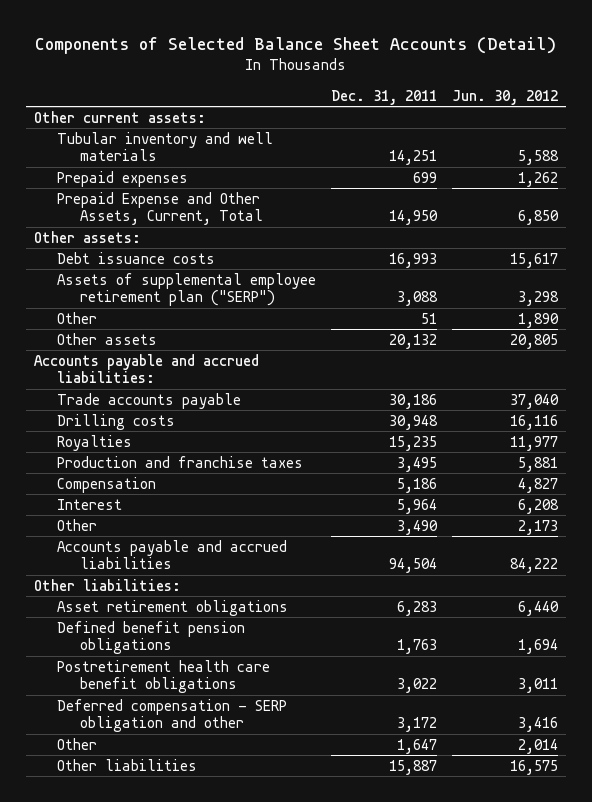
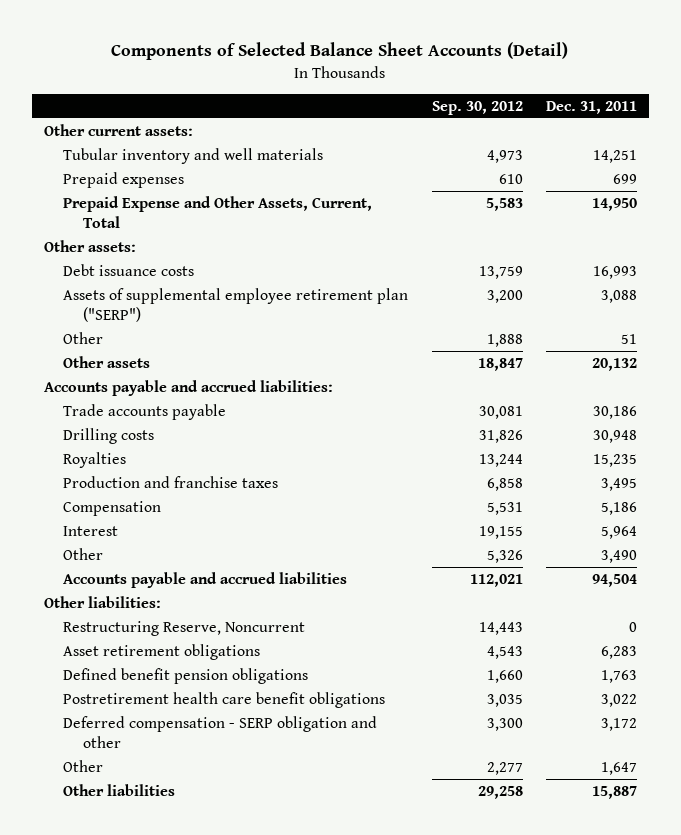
- | Dec. 31, 2011 | Jun. 30, 2012
+ | Sep. 30, 2012 | Dec. 31, 2011
+ Restructuring Reserve, Noncurrent | 14,443 | 0

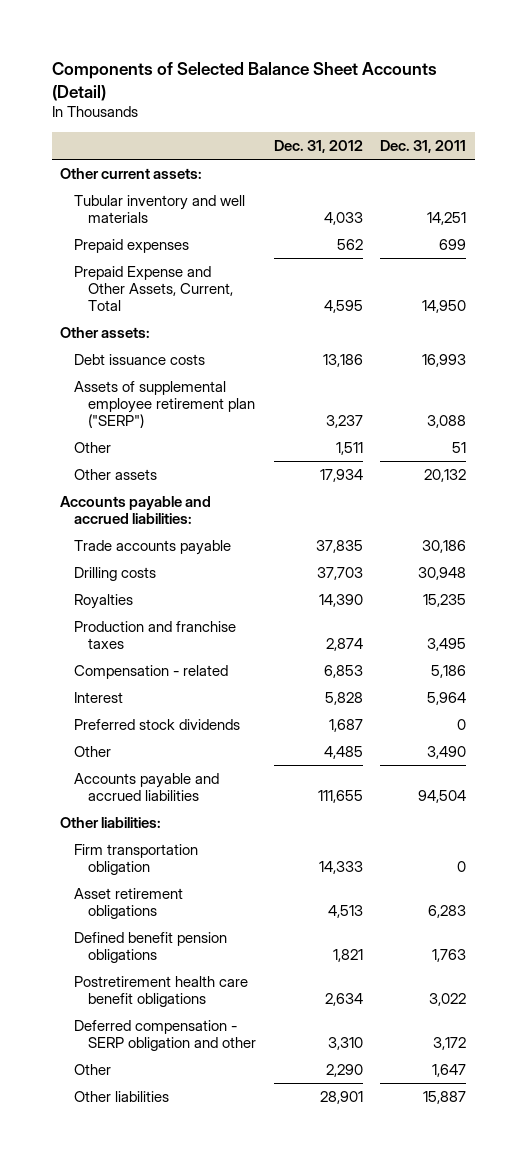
- | Sep. 30, 2012 | Dec. 31, 2011
+ | Dec. 31, 2012 | Dec. 31, 2011
- Compensation | 5,531 | 5,186
+ Compensation - related | 6,853 | 5,186
+ Preferred stock dividends | 1,687 | 0
- Restructuring Reserve, Noncurrent | 14,443 | 0
+ Firm transportation obligation | 14,333 | 0

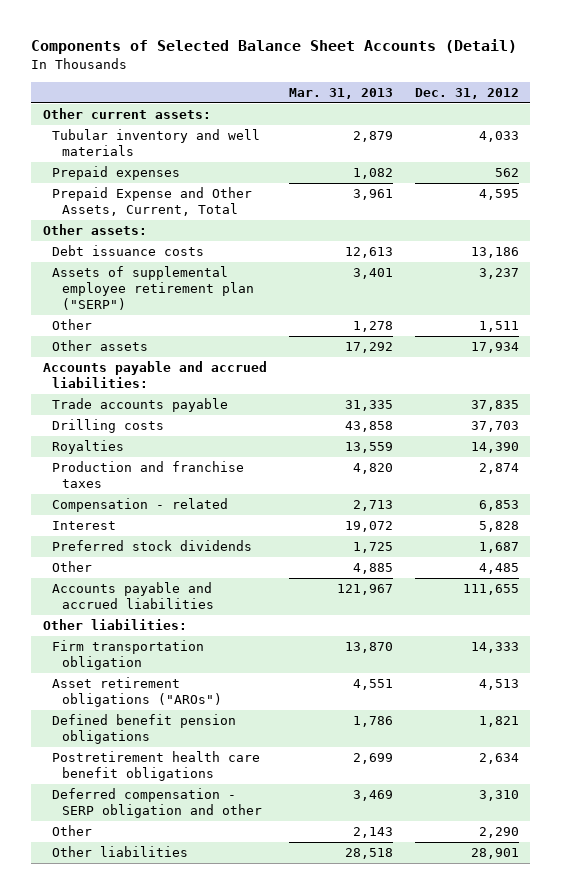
- | Dec. 31, 2012 | Dec. 31, 2011
+ | Mar. 31, 2013 | Dec. 31, 2012
- Asset retirement obligations | 4,513 | 6,283
+ Asset retirement obligations ("AROs") | 4,551 | 4,513

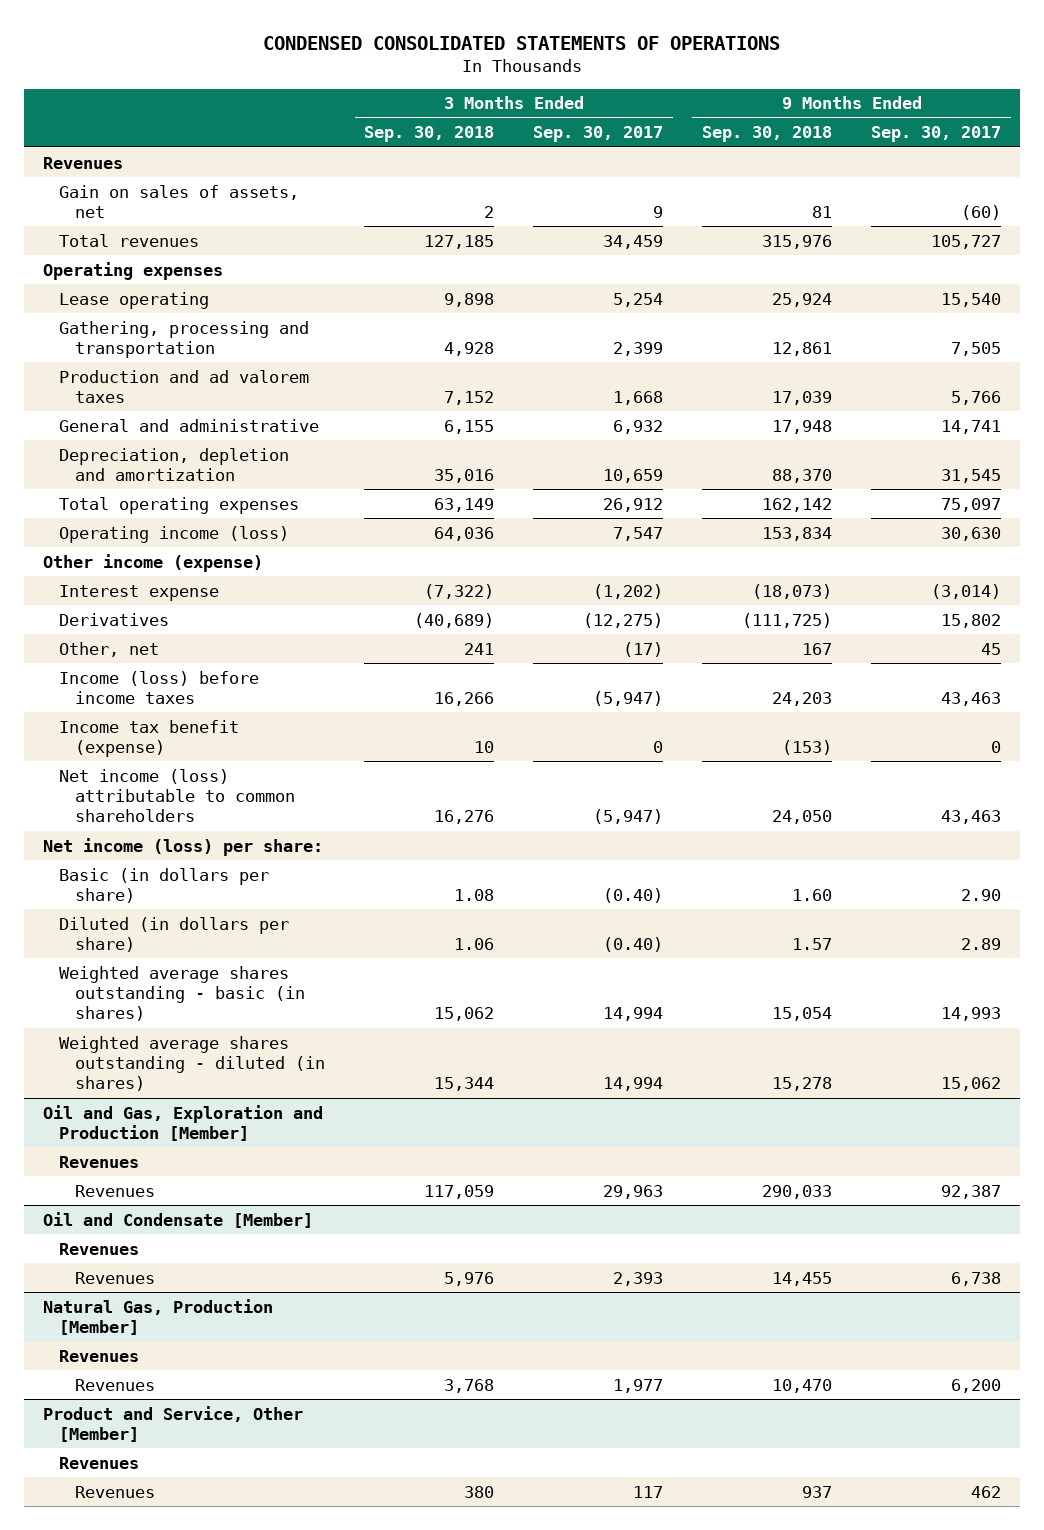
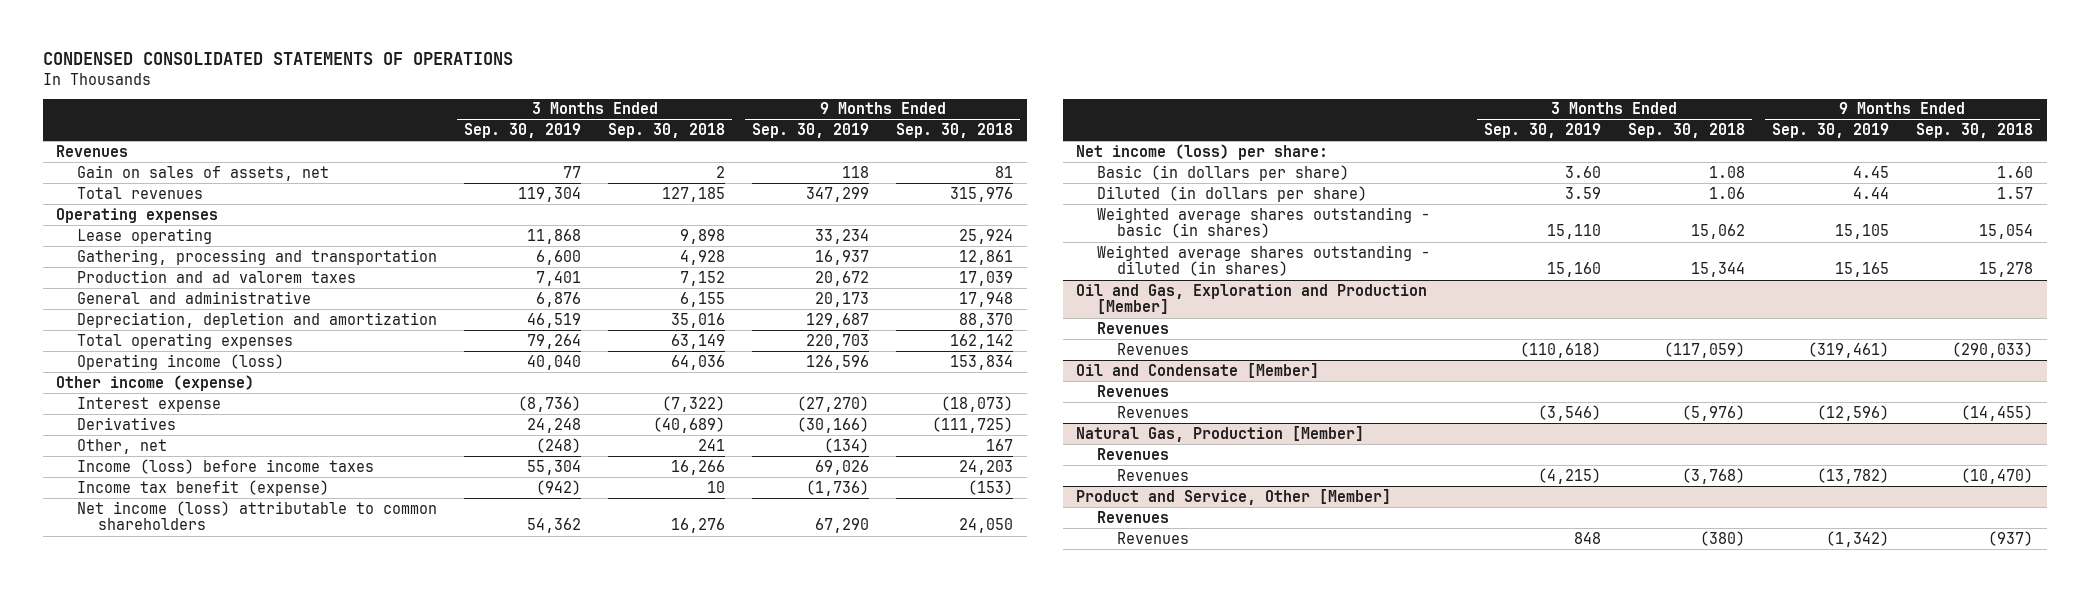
- | 3 Months Ended Sep. 30, 2018 | 3 Months Ended Sep. 30, 2017 | 9 Months Ended Sep. 30, 2018 | 9 Months Ended Sep. 30, 2017
+ | 3 Months Ended Sep. 30, 2019 | 3 Months Ended Sep. 30, 2018 | 9 Months Ended Sep. 30, 2019 | 9 Months Ended Sep. 30, 2018
@ Oil and Gas, Exploration and Production [Member]
- Revenues | 117,059 | 29,963 | 290,033 | 92,387
+ Revenues | (110,618) | (117,059) | (319,461) | (290,033)
@ Oil and Condensate [Member]
- Revenues | 5,976 | 2,393 | 14,455 | 6,738
+ Revenues | (3,546) | (5,976) | (12,596) | (14,455)
@ Natural Gas, Production [Member]
- Revenues | 3,768 | 1,977 | 10,470 | 6,200
+ Revenues | (4,215) | (3,768) | (13,782) | (10,470)
@ Product and Service, Other [Member]
- Revenues | 380 | 117 | 937 | 462
+ Revenues | 848 | (380) | (1,342) | (937)

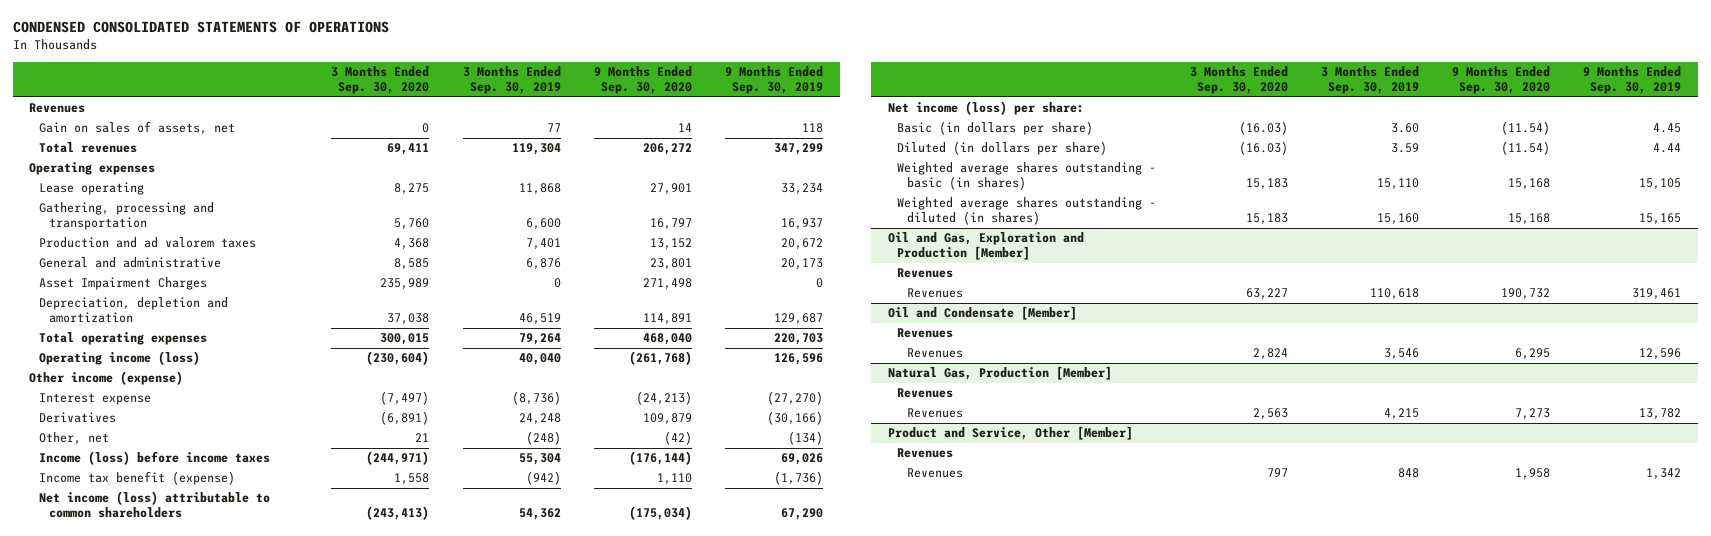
- | 3 Months Ended Sep. 30, 2019 | 3 Months Ended Sep. 30, 2018 | 9 Months Ended Sep. 30, 2019 | 9 Months Ended Sep. 30, 2018
+ | 3 Months Ended Sep. 30, 2020 | 3 Months Ended Sep. 30, 2019 | 9 Months Ended Sep. 30, 2020 | 9 Months Ended Sep. 30, 2019
+ Asset Impairment Charges | 235,989 | 0 | 271,498 | 0
@ Oil and Gas, Exploration and Production [Member]
- Revenues | (110,618) | (117,059) | (319,461) | (290,033)
+ Revenues | 63,227 | 110,618 | 190,732 | 319,461
@ Oil and Condensate [Member]
- Revenues | (3,546) | (5,976) | (12,596) | (14,455)
+ Revenues | 2,824 | 3,546 | 6,295 | 12,596
@ Natural Gas, Production [Member]
- Revenues | (4,215) | (3,768) | (13,782) | (10,470)
+ Revenues | 2,563 | 4,215 | 7,273 | 13,782
@ Product and Service, Other [Member]
- Revenues | 848 | (380) | (1,342) | (937)
+ Revenues | 797 | 848 | 1,958 | 1,342

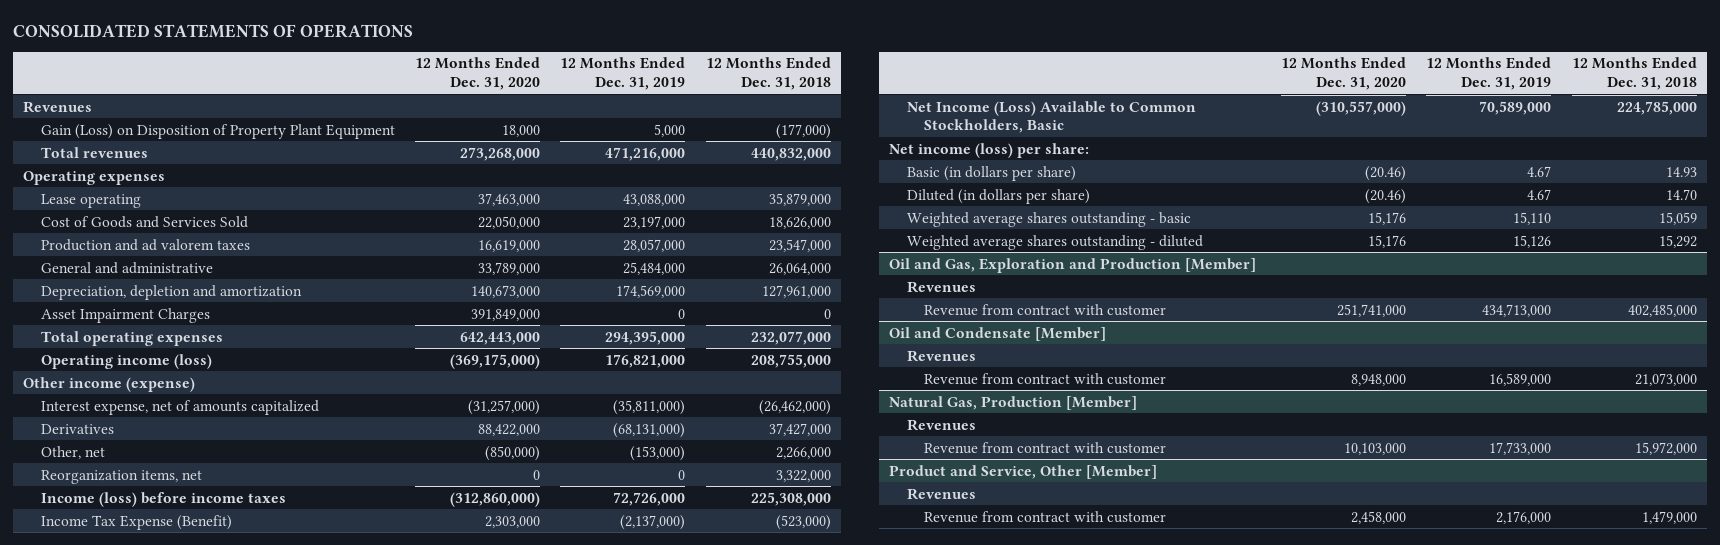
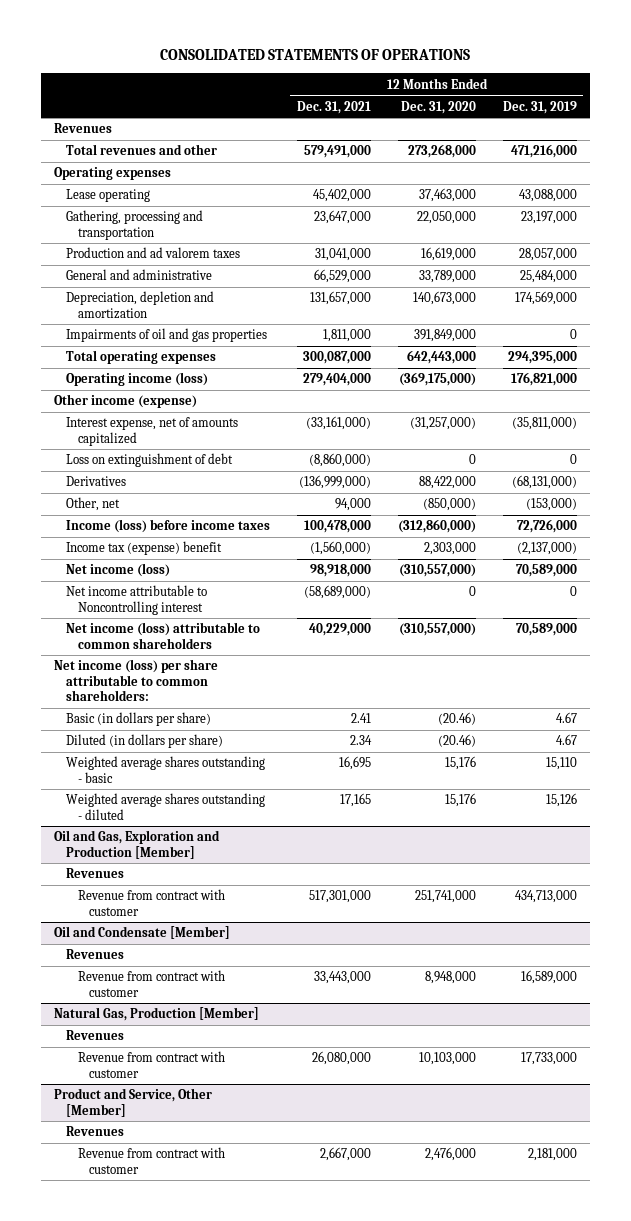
- | 12 Months Ended Dec. 31, 2020 | 12 Months Ended Dec. 31, 2019 | 12 Months Ended Dec. 31, 2018
+ | 12 Months Ended Dec. 31, 2021 | 12 Months Ended Dec. 31, 2020 | 12 Months Ended Dec. 31, 2019
- Gain (Loss) on Disposition of Property Plant Equipment | 18,000 | 5,000 | (177,000)
- Total revenues | 273,268,000 | 471,216,000 | 440,832,000
+ Total revenues and other | 579,491,000 | 273,268,000 | 471,216,000
- Cost of Goods and Services Sold | 22,050,000 | 23,197,000 | 18,626,000
+ Gathering, processing and transportation | 23,647,000 | 22,050,000 | 23,197,000
- Asset Impairment Charges | 391,849,000 | 0 | 0
+ Impairments of oil and gas properties | 1,811,000 | 391,849,000 | 0
+ Loss on extinguishment of debt | (8,860,000) | 0 | 0
- Reorganization items, net | 0 | 0 | 3,322,000
- Income Tax Expense (Benefit) | 2,303,000 | (2,137,000) | (523,000)
- Net Income (Loss) Available to Common Stockholders, Basic | (310,557,000) | 70,589,000 | 224,785,000
- Net income (loss) per share:
+ Income tax (expense) benefit | (1,560,000) | 2,303,000 | (2,137,000)
+ Net income (loss) | 98,918,000 | (310,557,000) | 70,589,000
+ Net income attributable to Noncontrolling interest | (58,689,000) | 0 | 0
+ Net income (loss) attributable to common shareholders | 40,229,000 | (310,557,000) | 70,589,000
+ Net income (loss) per share attributable to common shareholders:
@ Product and Service, Other [Member]
- Revenue from contract with customer | 2,458,000 | 2,176,000 | 1,479,000
+ Revenue from contract with customer | 2,667,000 | 2,476,000 | 2,181,000

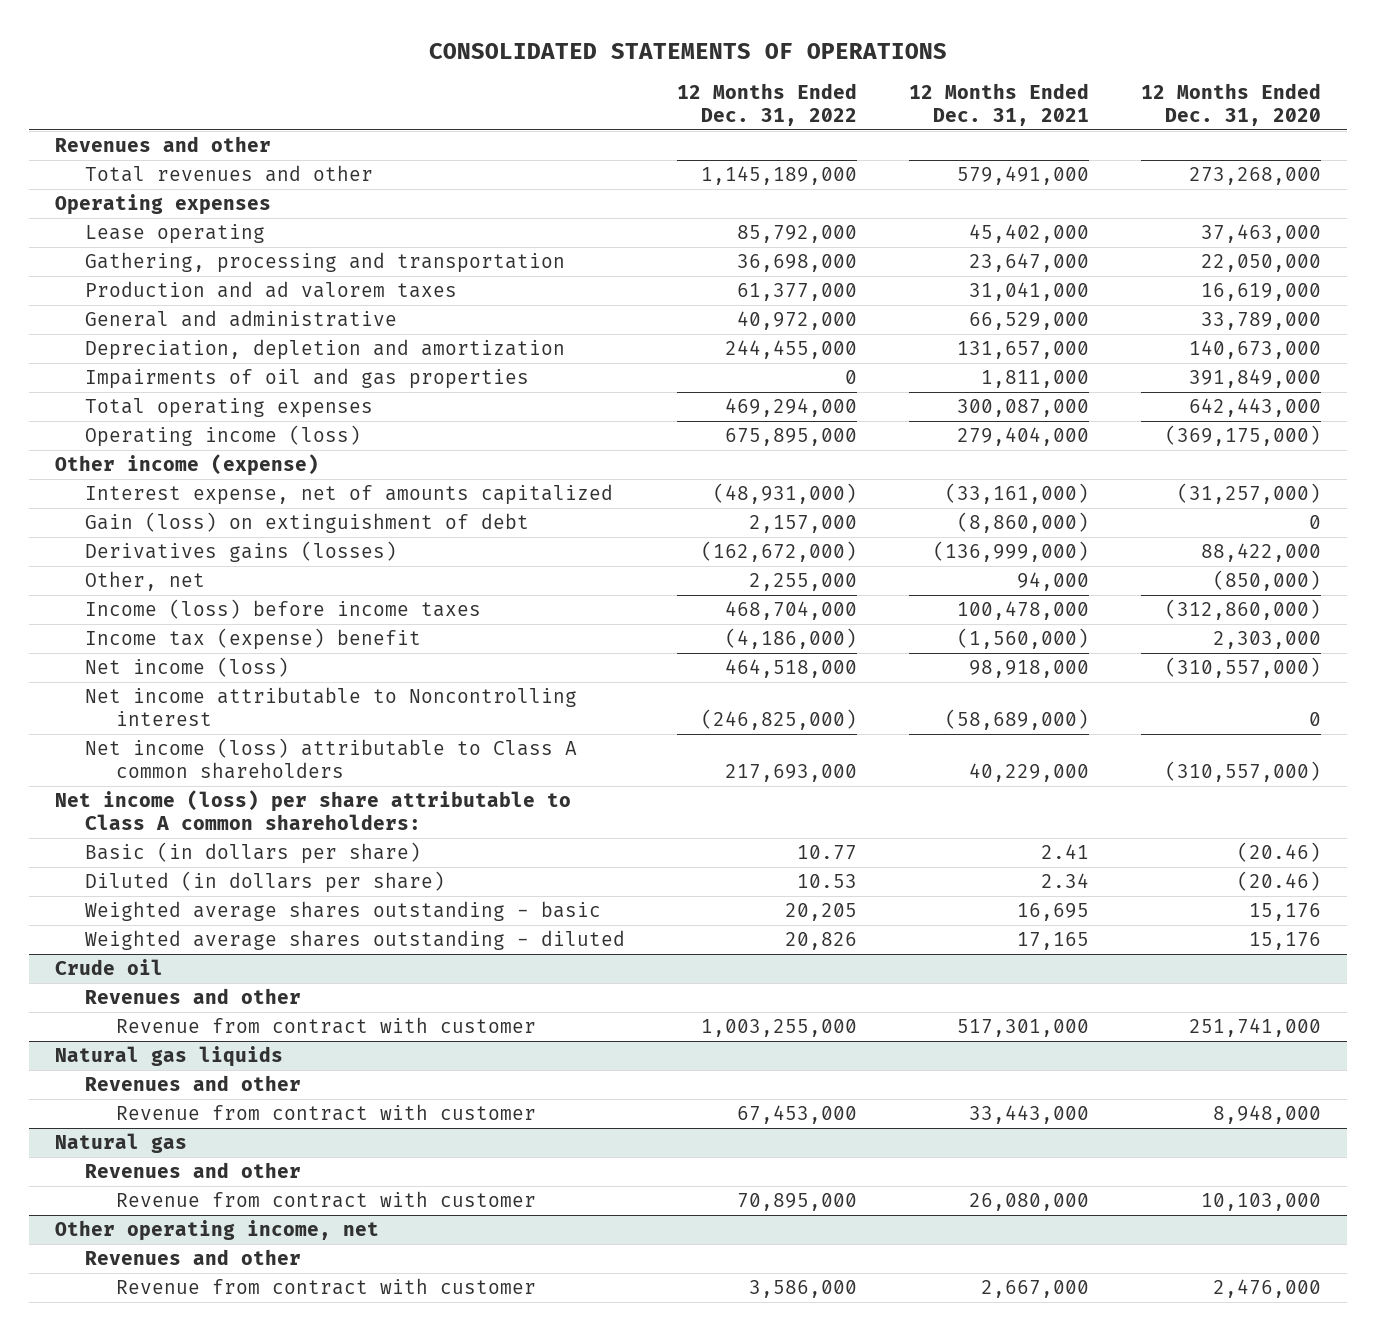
- | 12 Months Ended Dec. 31, 2021 | 12 Months Ended Dec. 31, 2020 | 12 Months Ended Dec. 31, 2019
+ | 12 Months Ended Dec. 31, 2022 | 12 Months Ended Dec. 31, 2021 | 12 Months Ended Dec. 31, 2020
- Revenues
+ Revenues and other
- Loss on extinguishment of debt | (8,860,000) | 0 | 0
- Derivatives | (136,999,000) | 88,422,000 | (68,131,000)
+ Gain (loss) on extinguishment of debt | 2,157,000 | (8,860,000) | 0
+ Derivatives gains (losses) | (162,672,000) | (136,999,000) | 88,422,000
- Net income (loss) attributable to common shareholders | 40,229,000 | (310,557,000) | 70,589,000
- Net income (loss) per share attributable to common shareholders:
+ Net income (loss) attributable to Class A common shareholders | 217,693,000 | 40,229,000 | (310,557,000)
+ Net income (loss) per share attributable to Class A common shareholders:
- Oil and Gas, Exploration and Production [Member]
- Revenues
+ Crude oil
+ Revenues and other
- Oil and Condensate [Member]
- Revenues
+ Natural gas liquids
+ Revenues and other
- Natural Gas, Production [Member]
- Revenues
+ Natural gas
+ Revenues and other
- Product and Service, Other [Member]
- Revenues
+ Other operating income, net
+ Revenues and other

